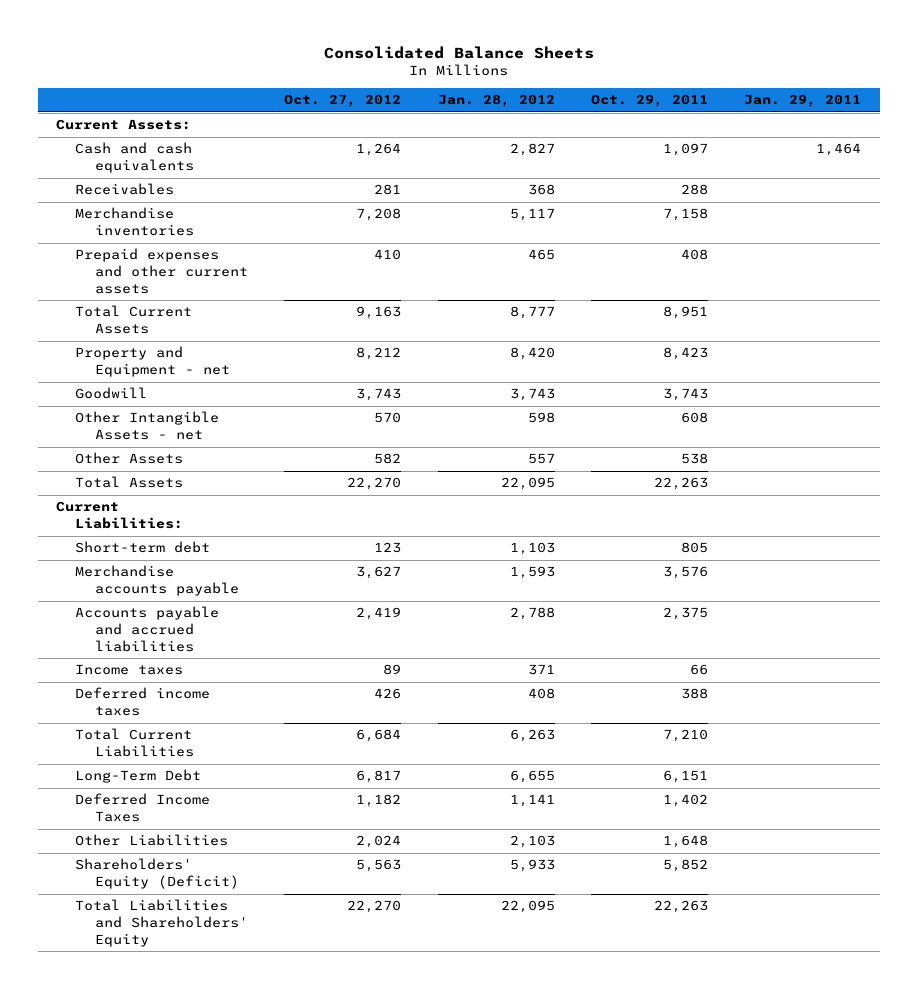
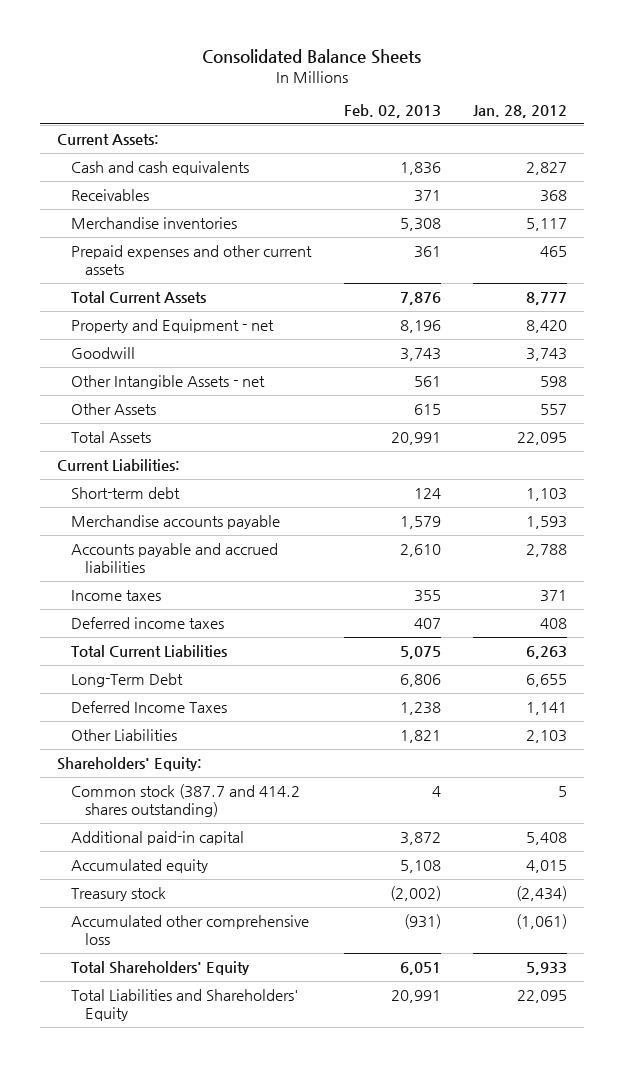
- | Oct. 27, 2012 | Jan. 28, 2012 | Oct. 29, 2011 | Jan. 29, 2011
+ | Feb. 02, 2013 | Jan. 28, 2012
- Shareholders' Equity (Deficit) | 5,563 | 5,933 | 5,852 |
+ Shareholders' Equity:
+ Common stock (387.7 and 414.2 shares outstanding) | 4 | 5
+ Additional paid-in capital | 3,872 | 5,408
+ Accumulated equity | 5,108 | 4,015
+ Treasury stock | (2,002) | (2,434)
+ Accumulated other comprehensive loss | (931) | (1,061)
+ Total Shareholders' Equity | 6,051 | 5,933

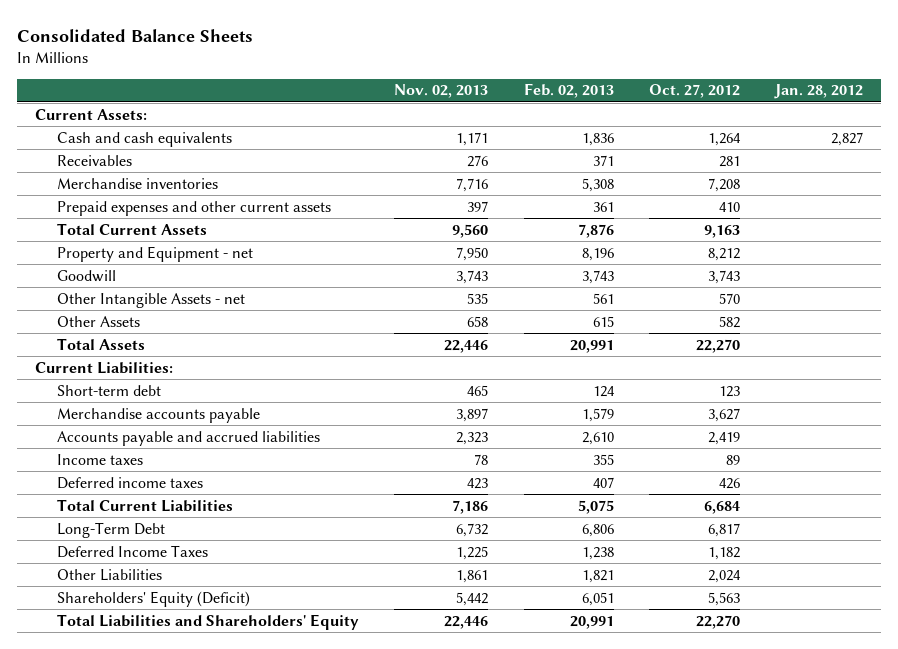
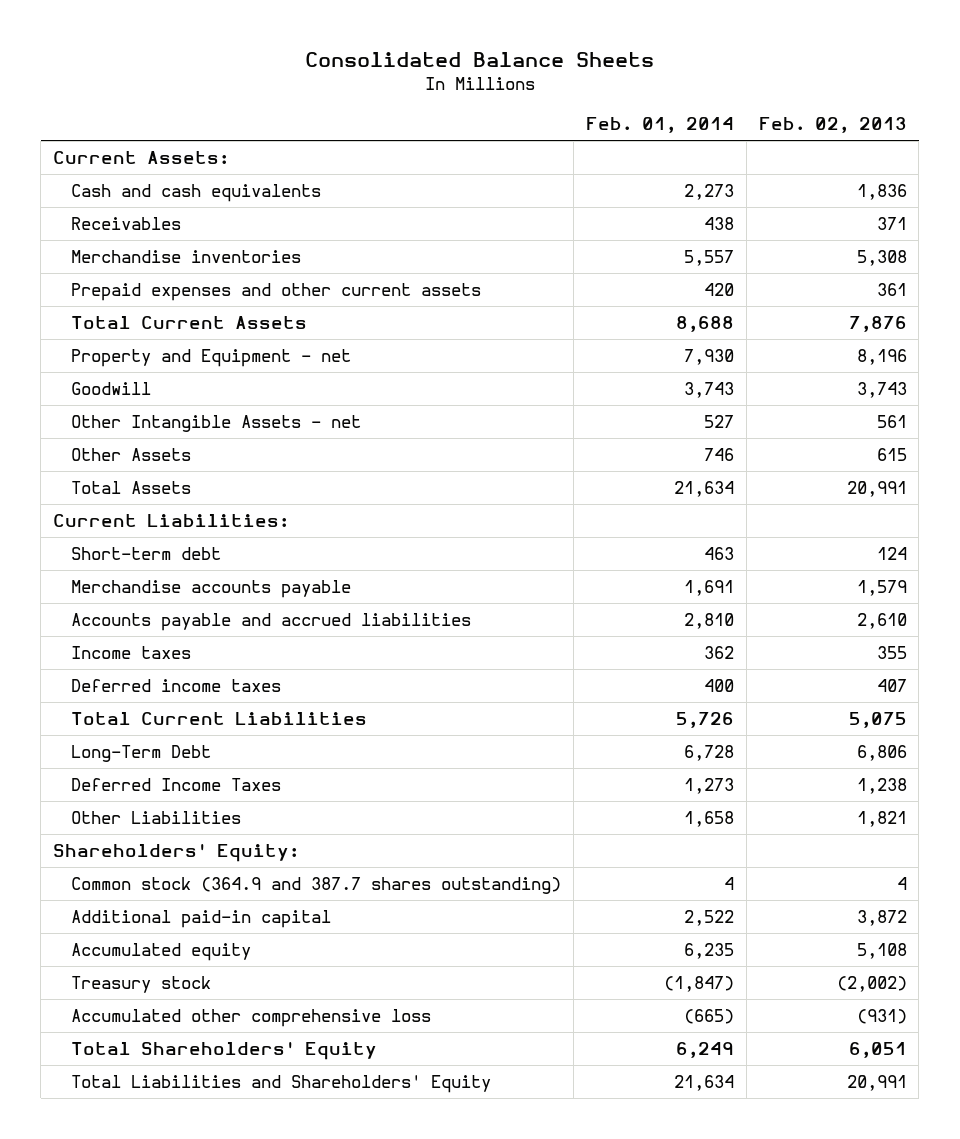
- | Nov. 02, 2013 | Feb. 02, 2013 | Oct. 27, 2012 | Jan. 28, 2012
+ | Feb. 01, 2014 | Feb. 02, 2013
- Shareholders' Equity (Deficit) | 5,442 | 6,051 | 5,563 |
+ Shareholders' Equity:
+ Common stock (364.9 and 387.7 shares outstanding) | 4 | 4
+ Additional paid-in capital | 2,522 | 3,872
+ Accumulated equity | 6,235 | 5,108
+ Treasury stock | (1,847) | (2,002)
+ Accumulated other comprehensive loss | (665) | (931)
+ Total Shareholders' Equity | 6,249 | 6,051

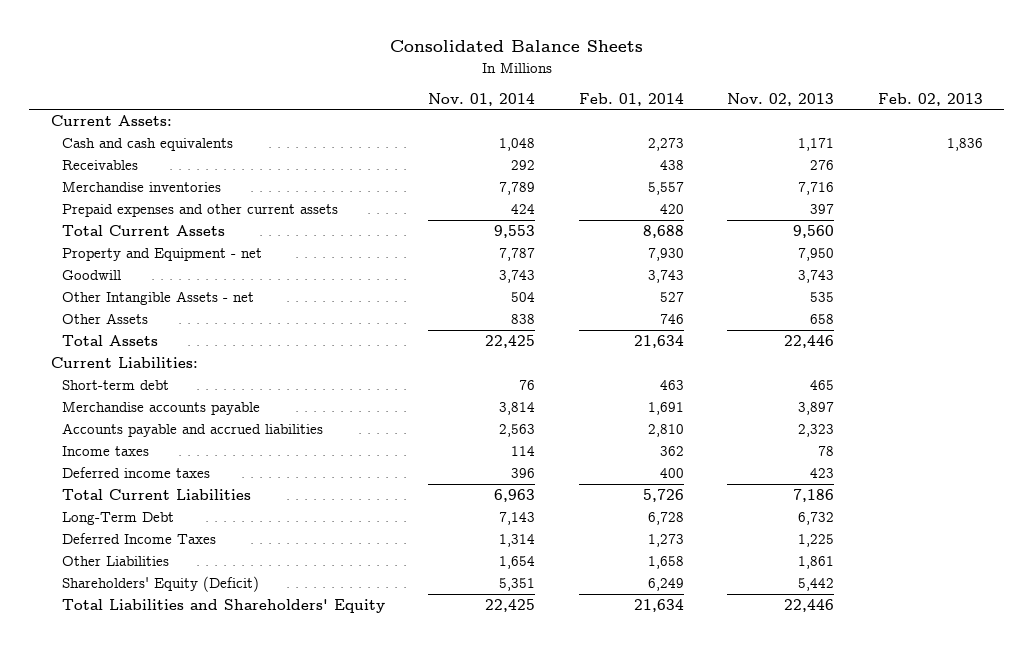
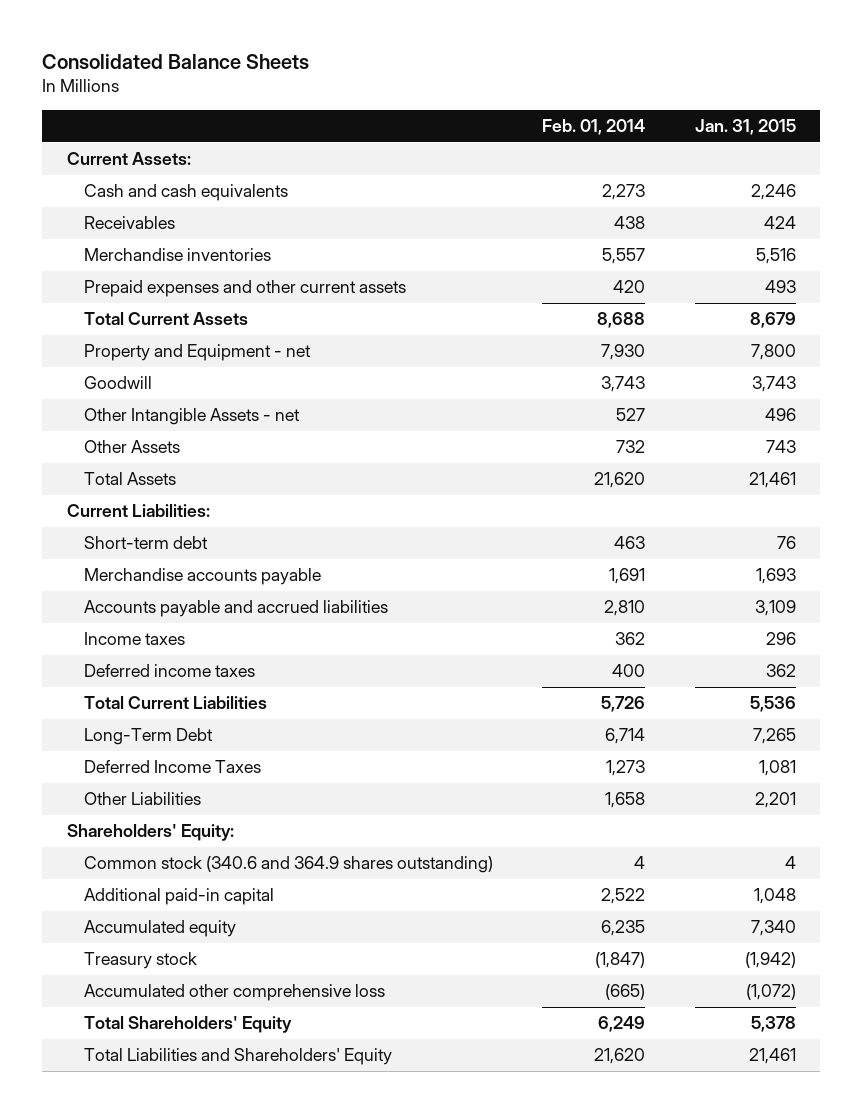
- | Nov. 01, 2014 | Feb. 01, 2014 | Nov. 02, 2013 | Feb. 02, 2013
+ | Feb. 01, 2014 | Jan. 31, 2015
- Other Assets | 838 | 746 | 658 |
- Total Assets | 22,425 | 21,634 | 22,446 |
+ Other Assets | 732 | 743
+ Total Assets | 21,620 | 21,461
- Long-Term Debt | 7,143 | 6,728 | 6,732 |
+ Long-Term Debt | 6,714 | 7,265
- Shareholders' Equity (Deficit) | 5,351 | 6,249 | 5,442 |
- Total Liabilities and Shareholders' Equity | 22,425 | 21,634 | 22,446 |
+ Shareholders' Equity:
+ Common stock (340.6 and 364.9 shares outstanding) | 4 | 4
+ Additional paid-in capital | 2,522 | 1,048
+ Accumulated equity | 6,235 | 7,340
+ Treasury stock | (1,847) | (1,942)
+ Accumulated other comprehensive loss | (665) | (1,072)
+ Total Shareholders' Equity | 6,249 | 5,378
+ Total Liabilities and Shareholders' Equity | 21,620 | 21,461

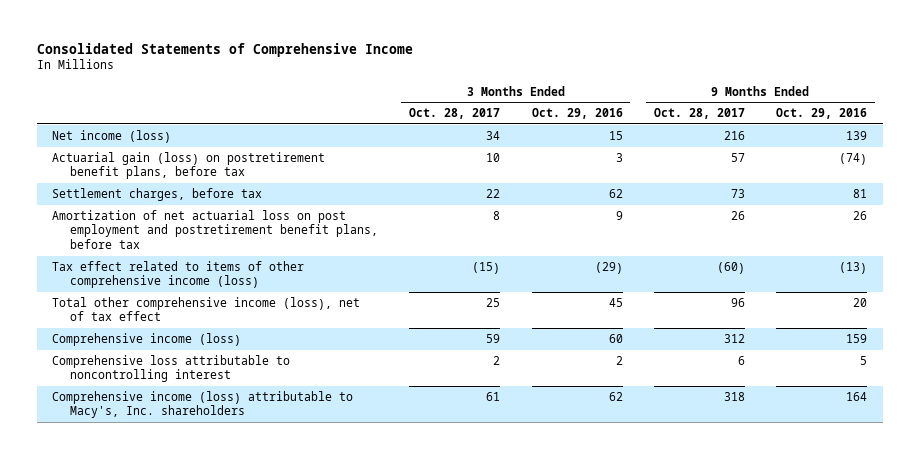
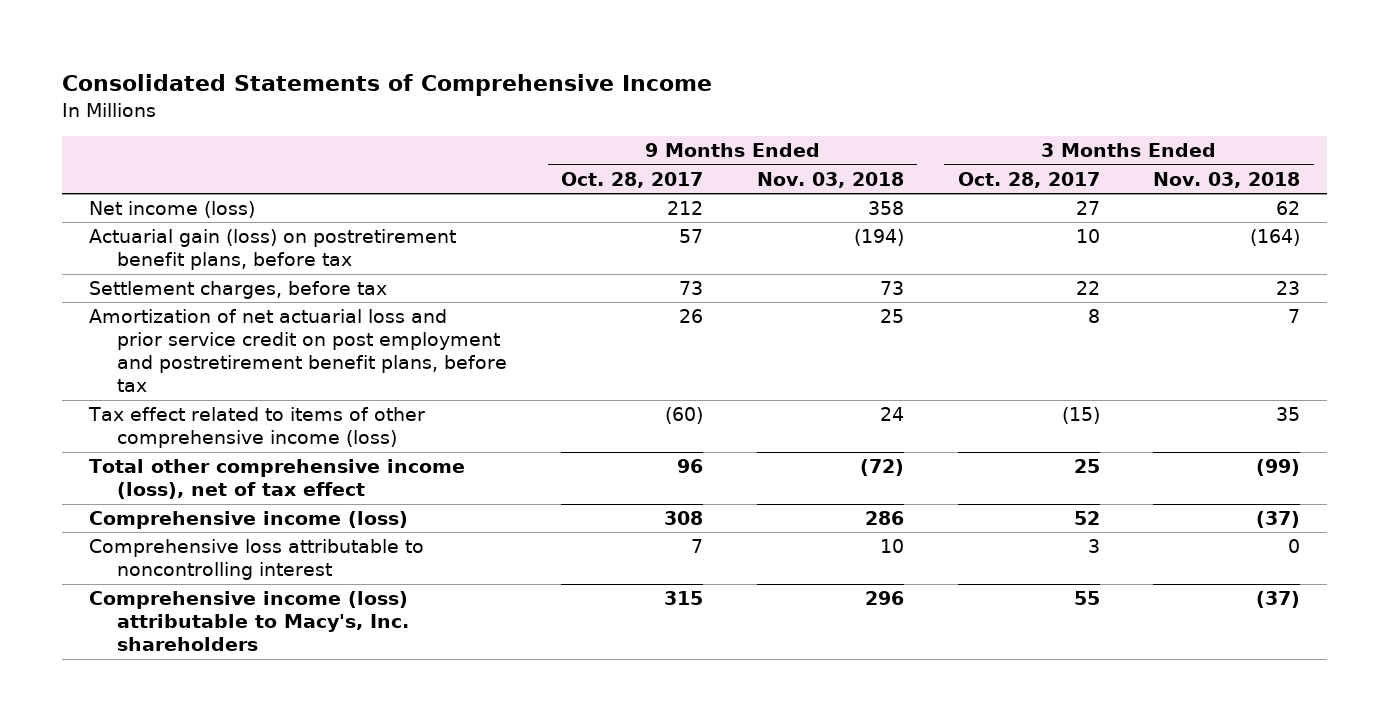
- | 3 Months Ended Oct. 28, 2017 | 3 Months Ended Oct. 29, 2016 | 9 Months Ended Oct. 28, 2017 | 9 Months Ended Oct. 29, 2016
+ | 9 Months Ended Oct. 28, 2017 | 9 Months Ended Nov. 03, 2018 | 3 Months Ended Oct. 28, 2017 | 3 Months Ended Nov. 03, 2018
- Net income (loss) | 34 | 15 | 216 | 139
+ Net income (loss) | 212 | 358 | 27 | 62
- Amortization of net actuarial loss on post employment and postretirement benefit plans, before tax | 8 | 9 | 26 | 26
+ Amortization of net actuarial loss and prior service credit on post employment and postretirement benefit plans, before tax | 26 | 25 | 8 | 7
- Comprehensive income (loss) | 59 | 60 | 312 | 159
- Comprehensive loss attributable to noncontrolling interest | 2 | 2 | 6 | 5
- Comprehensive income (loss) attributable to Macy's, Inc. shareholders | 61 | 62 | 318 | 164
+ Comprehensive income (loss) | 308 | 286 | 52 | (37)
+ Comprehensive loss attributable to noncontrolling interest | 7 | 10 | 3 | 0
+ Comprehensive income (loss) attributable to Macy's, Inc. shareholders | 315 | 296 | 55 | (37)

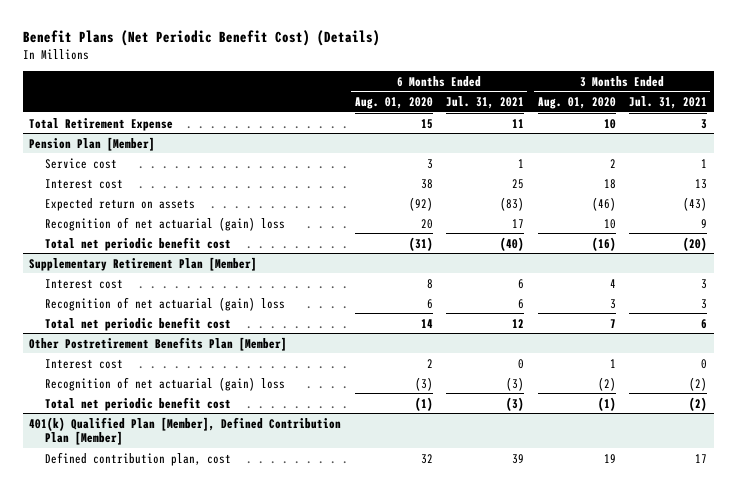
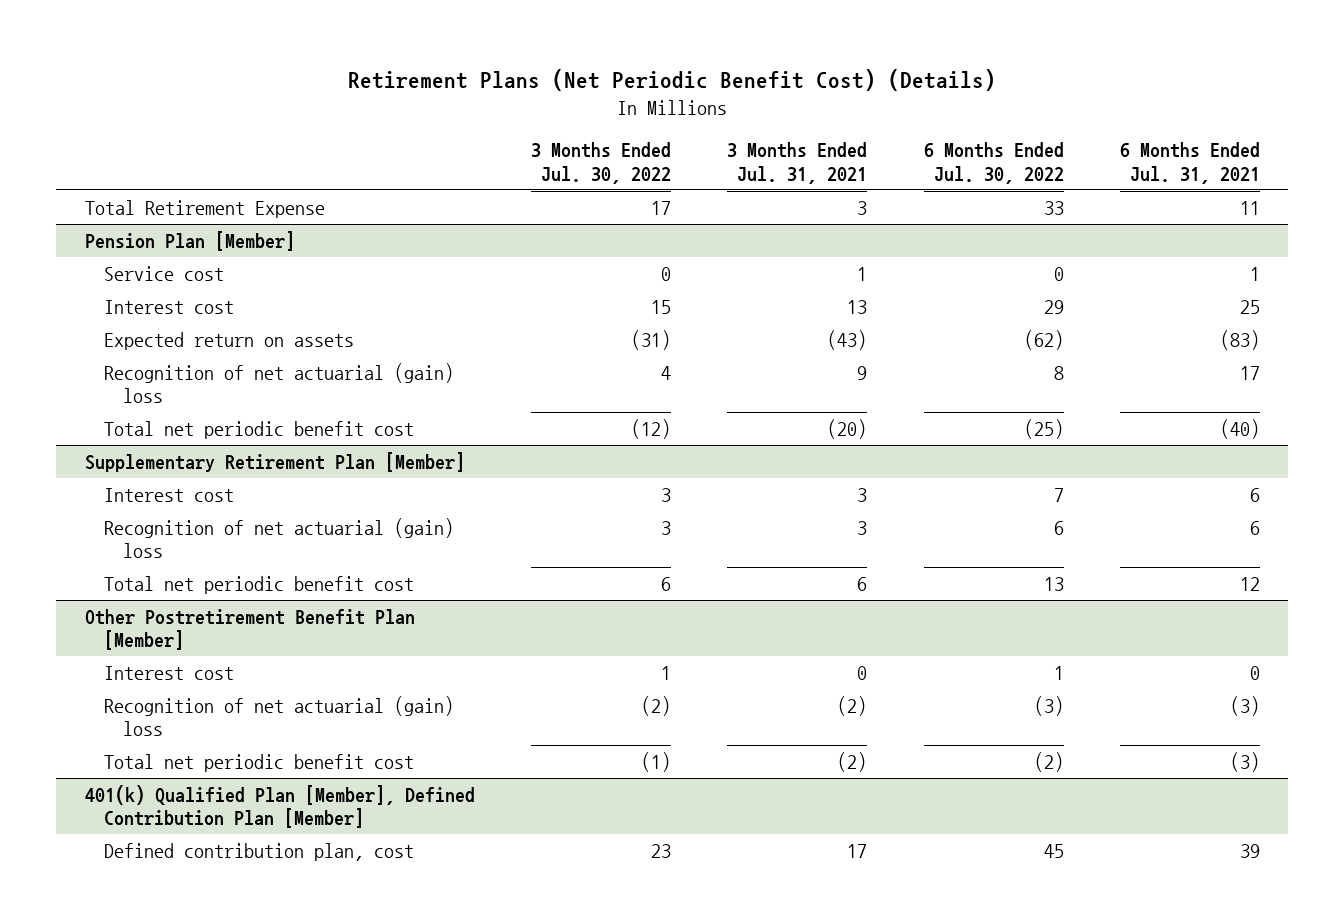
- Benefit Plans (Net Periodic Benefit Cost) (Details)
+ Retirement Plans (Net Periodic Benefit Cost) (Details)
- | 6 Months Ended Aug. 01, 2020 | 6 Months Ended Jul. 31, 2021 | 3 Months Ended Aug. 01, 2020 | 3 Months Ended Jul. 31, 2021
+ | 3 Months Ended Jul. 30, 2022 | 3 Months Ended Jul. 31, 2021 | 6 Months Ended Jul. 30, 2022 | 6 Months Ended Jul. 31, 2021
- Other Postretirement Benefits Plan [Member]
+ Other Postretirement Benefit Plan [Member]

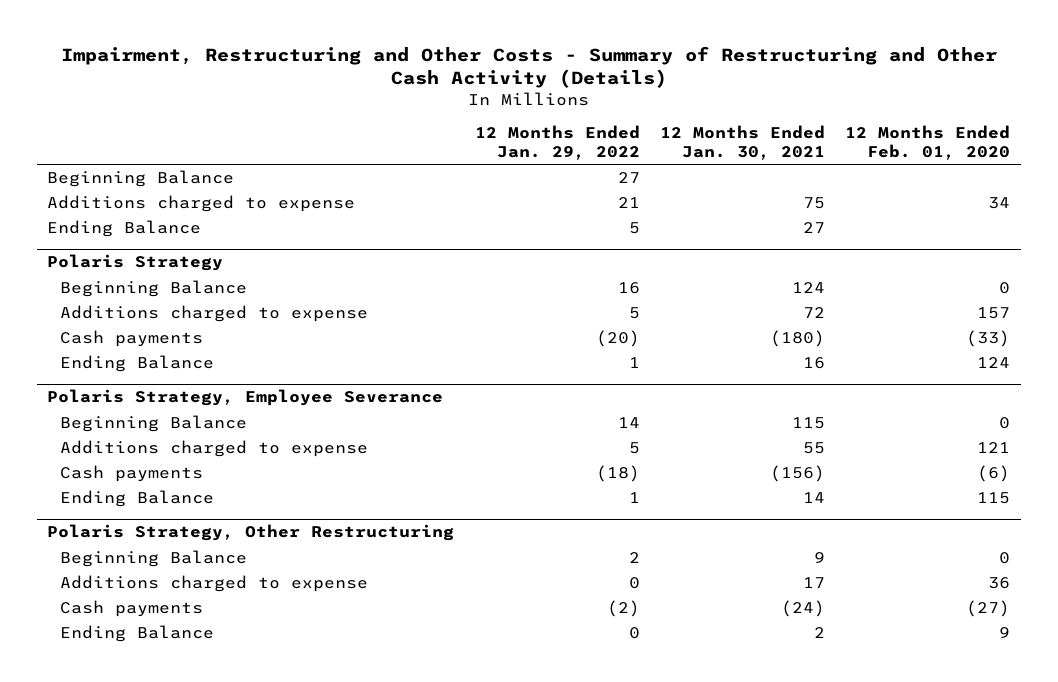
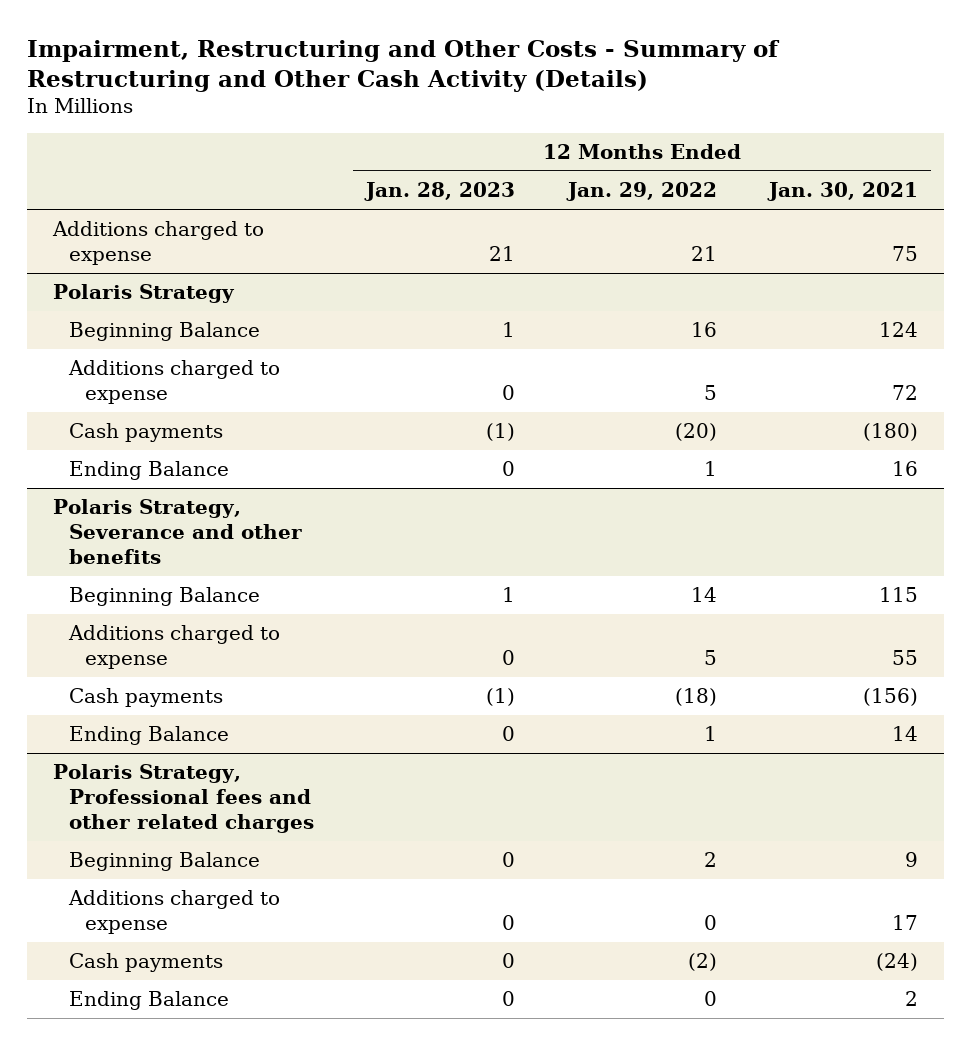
- | 12 Months Ended Jan. 29, 2022 | 12 Months Ended Jan. 30, 2021 | 12 Months Ended Feb. 01, 2020
+ | 12 Months Ended Jan. 28, 2023 | 12 Months Ended Jan. 29, 2022 | 12 Months Ended Jan. 30, 2021
- Beginning Balance | 27 | |
- Ending Balance | 5 | 27 |
- Polaris Strategy, Employee Severance
+ Polaris Strategy, Severance and other benefits
- Polaris Strategy, Other Restructuring
+ Polaris Strategy, Professional fees and other related charges

